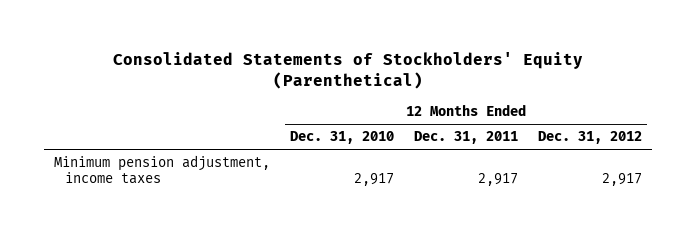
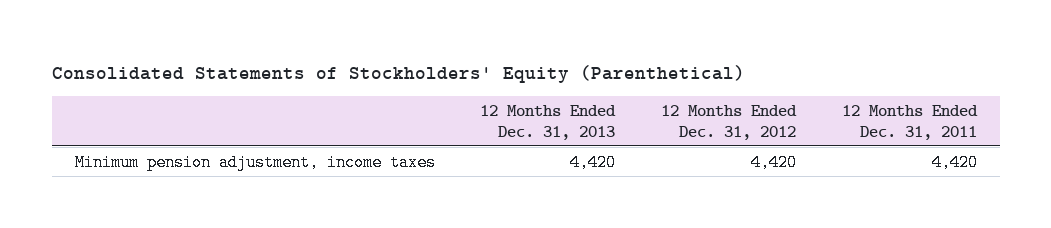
- | 12 Months Ended Dec. 31, 2010 | 12 Months Ended Dec. 31, 2011 | 12 Months Ended Dec. 31, 2012
+ | 12 Months Ended Dec. 31, 2013 | 12 Months Ended Dec. 31, 2012 | 12 Months Ended Dec. 31, 2011
- Minimum pension adjustment, income taxes | 2,917 | 2,917 | 2,917
+ Minimum pension adjustment, income taxes | 4,420 | 4,420 | 4,420

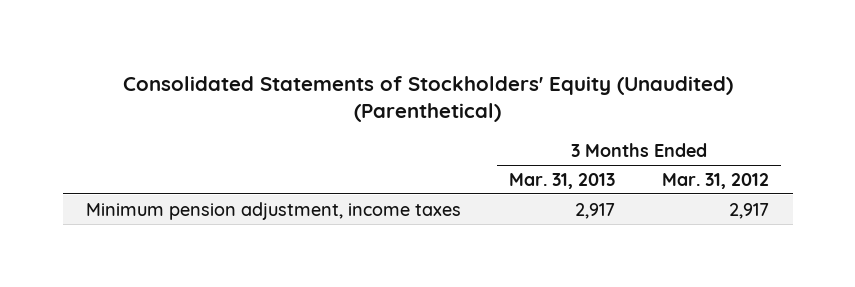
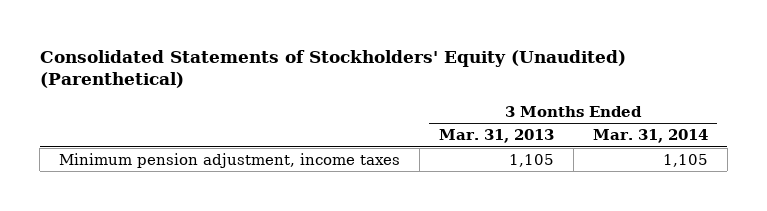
- | 3 Months Ended Mar. 31, 2013 | 3 Months Ended Mar. 31, 2012
+ | 3 Months Ended Mar. 31, 2013 | 3 Months Ended Mar. 31, 2014
- Minimum pension adjustment, income taxes | 2,917 | 2,917
+ Minimum pension adjustment, income taxes | 1,105 | 1,105

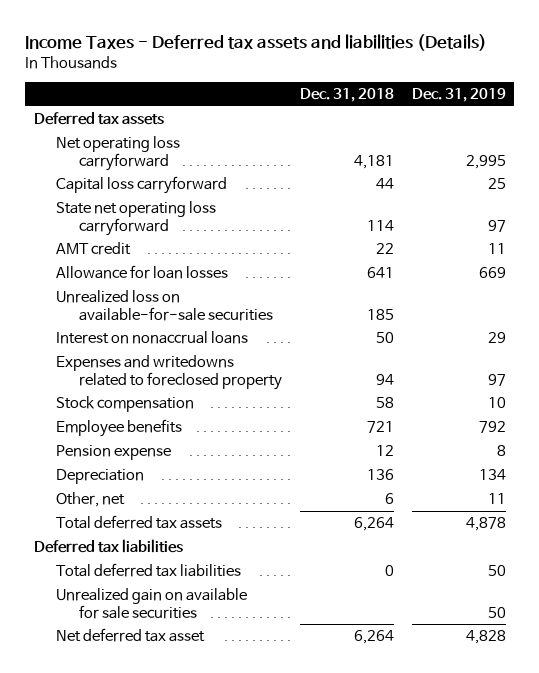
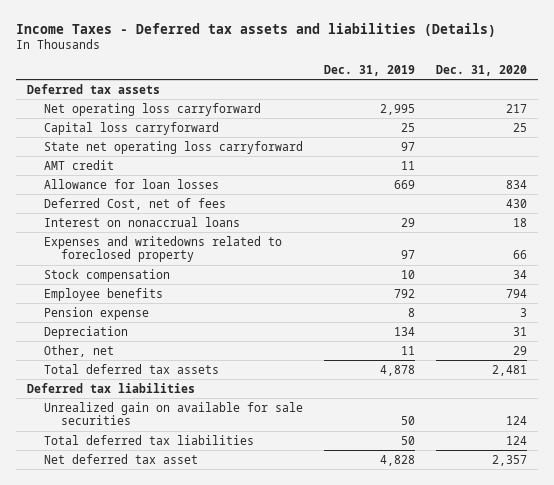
- | Dec. 31, 2018 | Dec. 31, 2019
+ | Dec. 31, 2019 | Dec. 31, 2020
- Unrealized loss on available-for-sale securities | 185 |
+ Deferred Cost, net of fees | | 430
moved down: Total deferred tax liabilities | 50 | 124

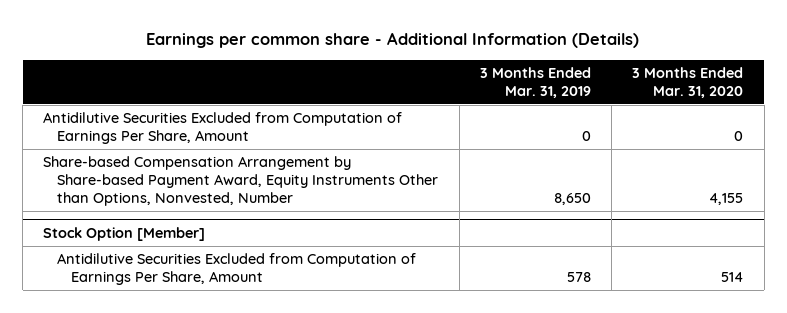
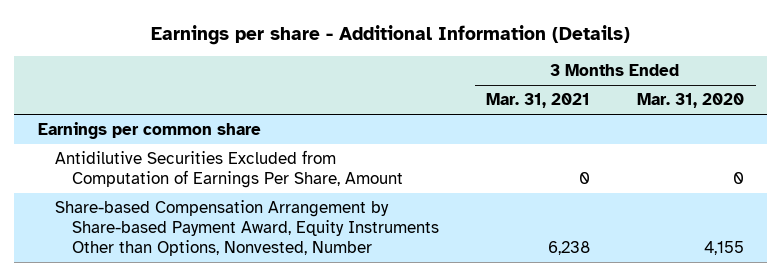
- Earnings per common share - Additional Information (Details)
+ Earnings per share - Additional Information (Details)
- | 3 Months Ended Mar. 31, 2019 | 3 Months Ended Mar. 31, 2020
+ | 3 Months Ended Mar. 31, 2021 | 3 Months Ended Mar. 31, 2020
+ Earnings per common share
- Stock Option [Member]
- Antidilutive Securities Excluded from Computation of Earnings Per Share, Amount | 578 | 514

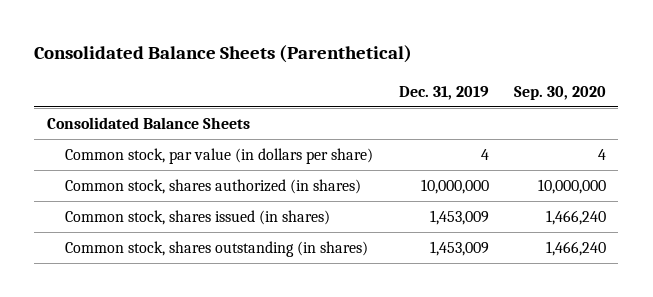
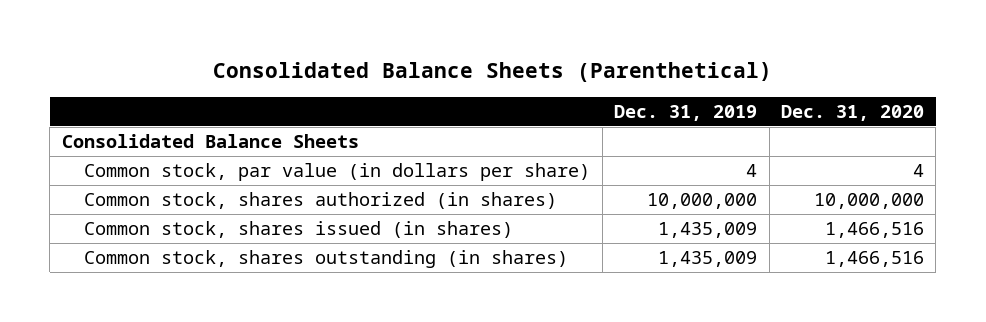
- | Dec. 31, 2019 | Sep. 30, 2020
+ | Dec. 31, 2019 | Dec. 31, 2020
- Common stock, shares issued (in shares) | 1,453,009 | 1,466,240
- Common stock, shares outstanding (in shares) | 1,453,009 | 1,466,240
+ Common stock, shares issued (in shares) | 1,435,009 | 1,466,516
+ Common stock, shares outstanding (in shares) | 1,435,009 | 1,466,516

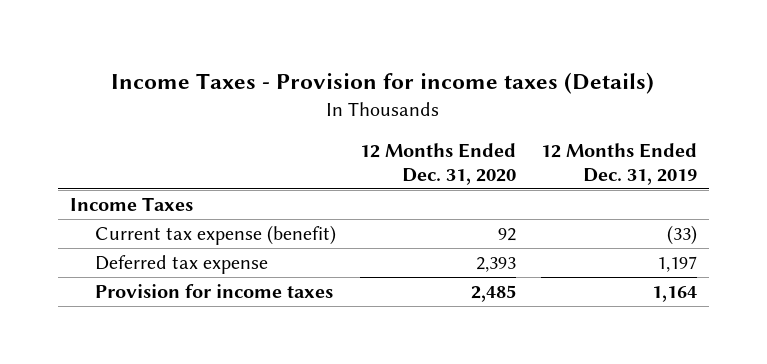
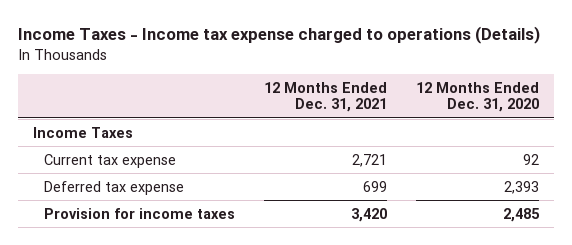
- Income Taxes - Provision for income taxes (Details)
+ Income Taxes - Income tax expense charged to operations (Details)
- | 12 Months Ended Dec. 31, 2020 | 12 Months Ended Dec. 31, 2019
+ | 12 Months Ended Dec. 31, 2021 | 12 Months Ended Dec. 31, 2020
- Current tax expense (benefit) | 92 | (33)
+ Current tax expense | 2,721 | 92

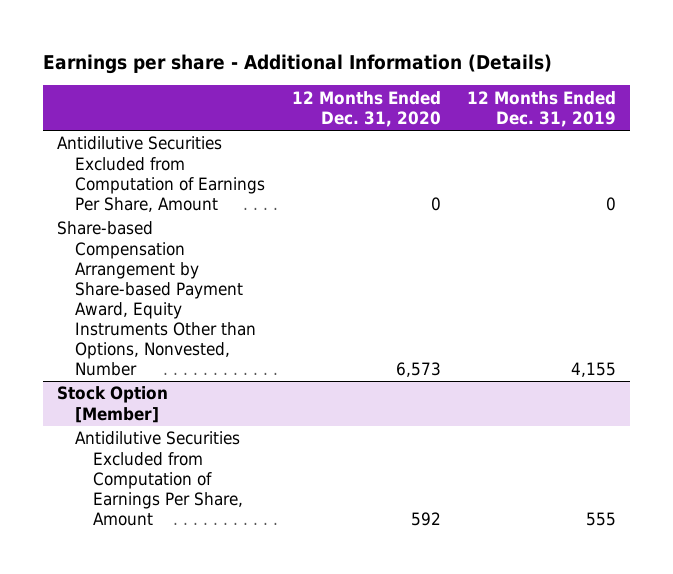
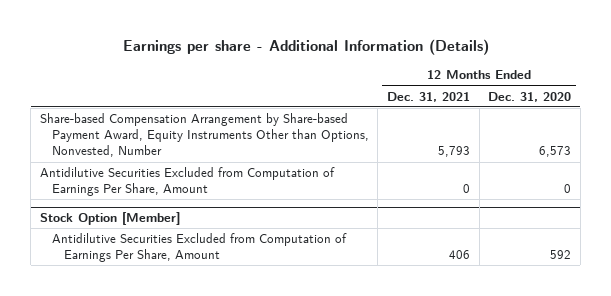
- | 12 Months Ended Dec. 31, 2020 | 12 Months Ended Dec. 31, 2019
+ | 12 Months Ended Dec. 31, 2021 | 12 Months Ended Dec. 31, 2020
moved down: Antidilutive Securities Excluded from Computation of Earnings Per Share, Amount | 0 | 0

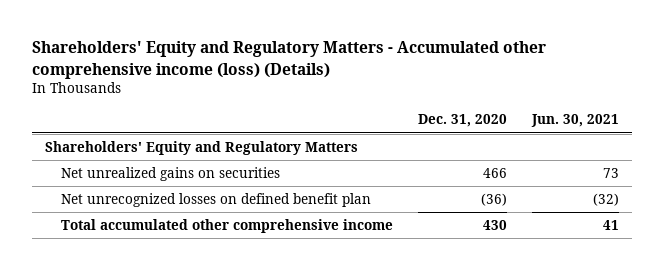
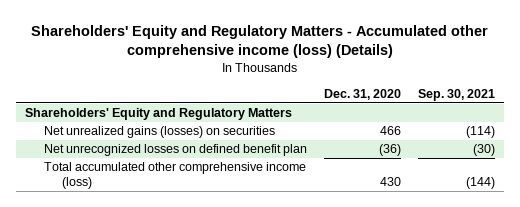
- | Dec. 31, 2020 | Jun. 30, 2021
+ | Dec. 31, 2020 | Sep. 30, 2021
- Net unrealized gains on securities | 466 | 73
+ Net unrealized gains (losses) on securities | 466 | (114)
- Total accumulated other comprehensive income | 430 | 41
+ Total accumulated other comprehensive income (loss) | 430 | (144)

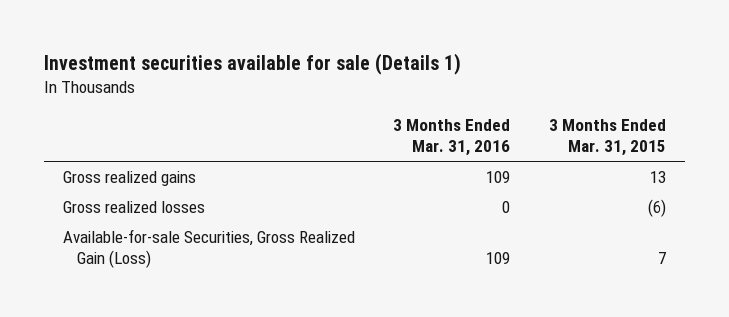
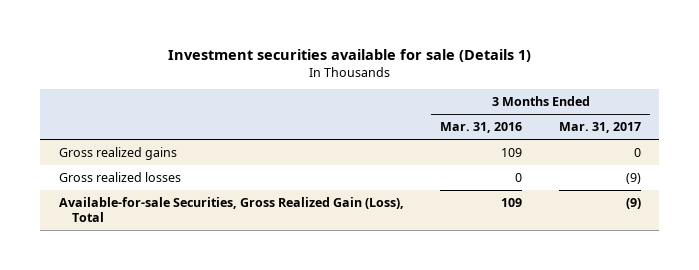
- | 3 Months Ended Mar. 31, 2016 | 3 Months Ended Mar. 31, 2015
+ | 3 Months Ended Mar. 31, 2016 | 3 Months Ended Mar. 31, 2017
- Available-for-sale Securities, Gross Realized Gain (Loss) | 109 | 7
+ Available-for-sale Securities, Gross Realized Gain (Loss), Total | 109 | (9)

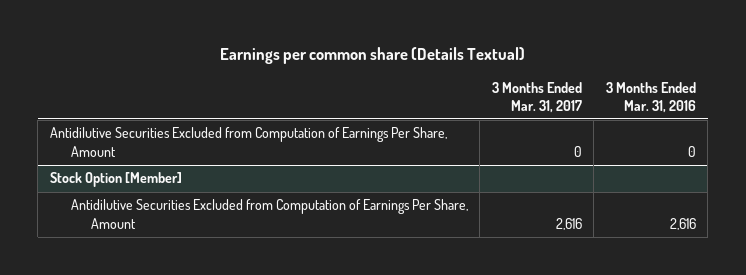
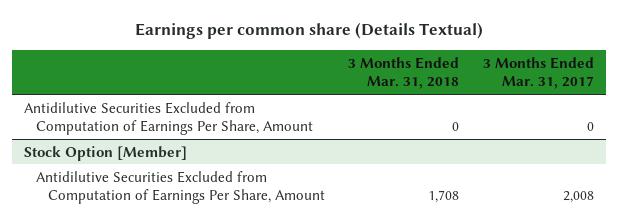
- | 3 Months Ended Mar. 31, 2017 | 3 Months Ended Mar. 31, 2016
+ | 3 Months Ended Mar. 31, 2018 | 3 Months Ended Mar. 31, 2017
@ Stock Option [Member]
- Antidilutive Securities Excluded from Computation of Earnings Per Share, Amount | 2,616 | 2,616
+ Antidilutive Securities Excluded from Computation of Earnings Per Share, Amount | 1,708 | 2,008

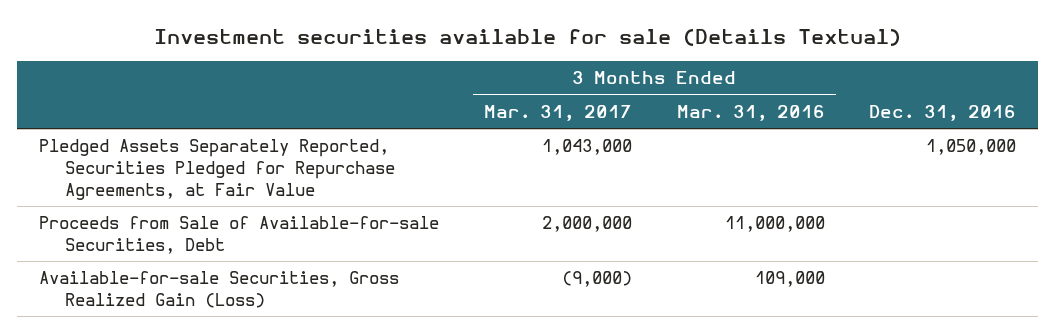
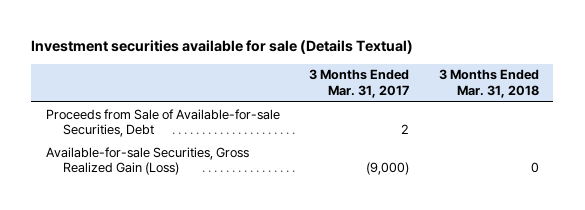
- | 3 Months Ended Mar. 31, 2017 | 3 Months Ended Mar. 31, 2016 | Dec. 31, 2016
+ | 3 Months Ended Mar. 31, 2017 | 3 Months Ended Mar. 31, 2018
- Pledged Assets Separately Reported, Securities Pledged for Repurchase Agreements, at Fair Value | 1,043,000 | | 1,050,000
- Proceeds from Sale of Available-for-sale Securities, Debt | 2,000,000 | 11,000,000 |
+ Proceeds from Sale of Available-for-sale Securities, Debt | 2 |

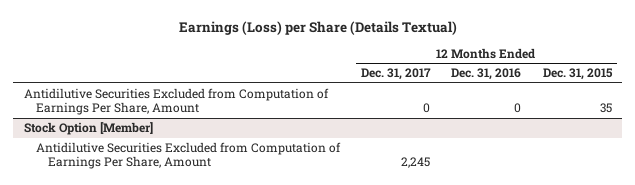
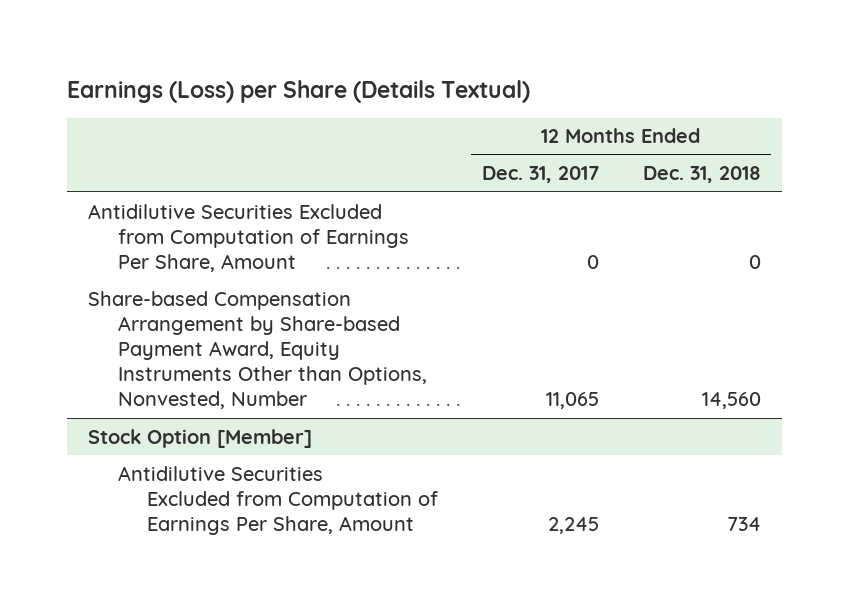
- | 12 Months Ended Dec. 31, 2017 | 12 Months Ended Dec. 31, 2016 | 12 Months Ended Dec. 31, 2015
+ | 12 Months Ended Dec. 31, 2017 | 12 Months Ended Dec. 31, 2018
+ Share-based Compensation Arrangement by Share-based Payment Award, Equity Instruments Other than Options, Nonvested, Number | 11,065 | 14,560

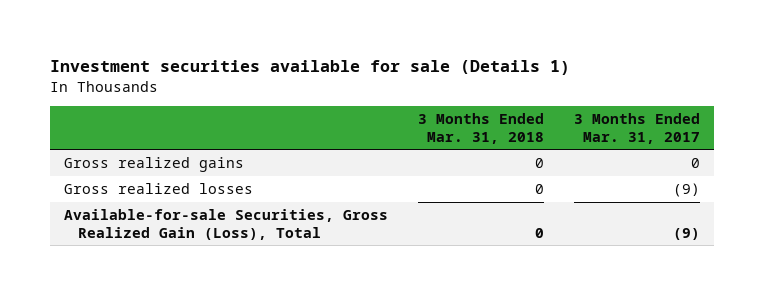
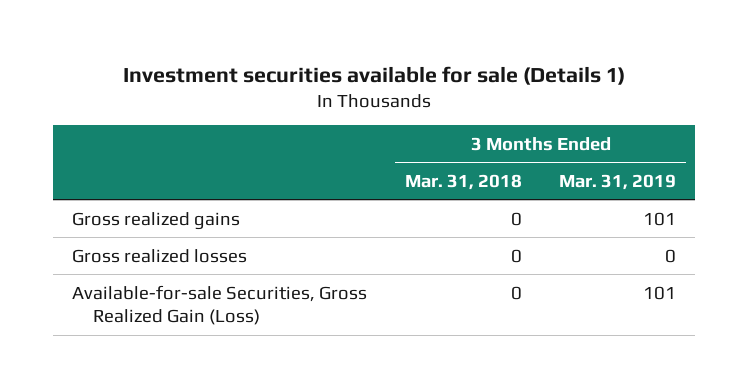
- | 3 Months Ended Mar. 31, 2018 | 3 Months Ended Mar. 31, 2017
+ | 3 Months Ended Mar. 31, 2018 | 3 Months Ended Mar. 31, 2019
- Available-for-sale Securities, Gross Realized Gain (Loss), Total | 0 | (9)
+ Available-for-sale Securities, Gross Realized Gain (Loss) | 0 | 101

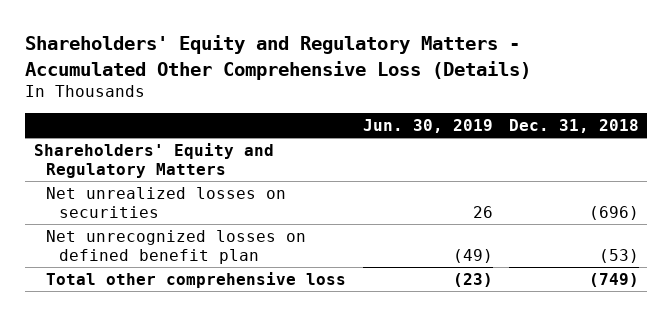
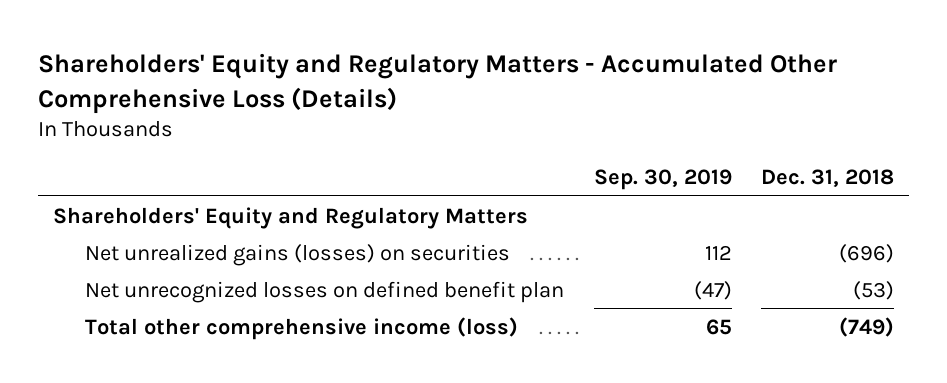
- | Jun. 30, 2019 | Dec. 31, 2018
+ | Sep. 30, 2019 | Dec. 31, 2018
- Net unrealized losses on securities | 26 | (696)
+ Net unrealized gains (losses) on securities | 112 | (696)
- Total other comprehensive loss | (23) | (749)
+ Total other comprehensive income (loss) | 65 | (749)

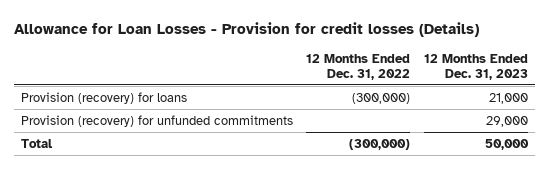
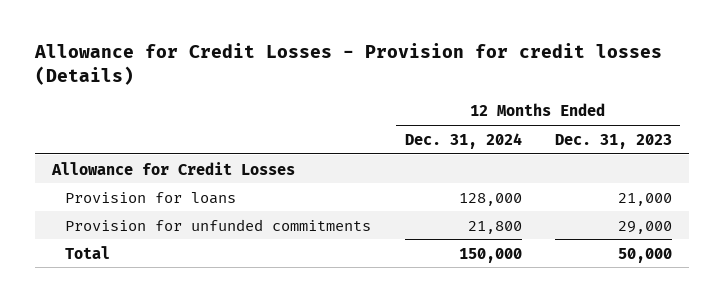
- Allowance for Loan Losses - Provision for credit losses (Details)
+ Allowance for Credit Losses - Provision for credit losses (Details)
- | 12 Months Ended Dec. 31, 2022 | 12 Months Ended Dec. 31, 2023
+ | 12 Months Ended Dec. 31, 2024 | 12 Months Ended Dec. 31, 2023
- Provision (recovery) for loans | (300,000) | 21,000
- Provision (recovery) for unfunded commitments | | 29,000
+ Allowance for Credit Losses
+ Provision for loans | 128,000 | 21,000
+ Provision for unfunded commitments | 21,800 | 29,000

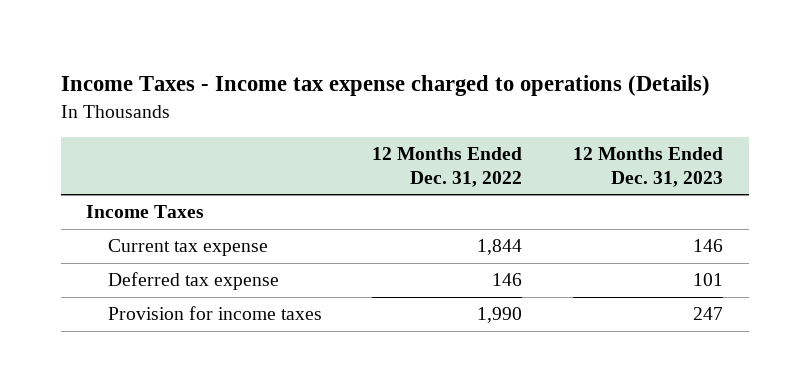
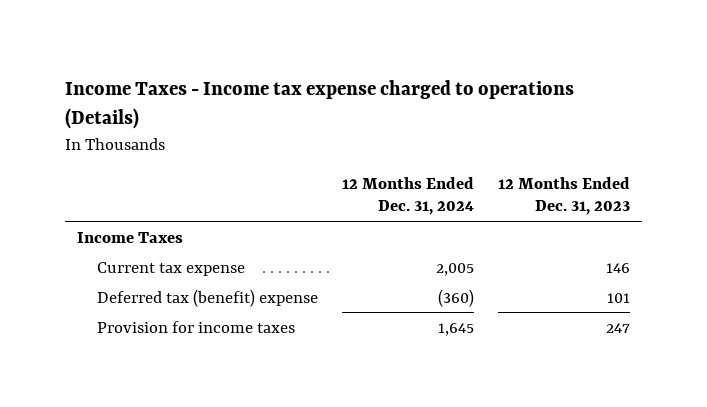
- | 12 Months Ended Dec. 31, 2022 | 12 Months Ended Dec. 31, 2023
+ | 12 Months Ended Dec. 31, 2024 | 12 Months Ended Dec. 31, 2023
- Deferred tax expense | 146 | 101
+ Deferred tax (benefit) expense | (360) | 101

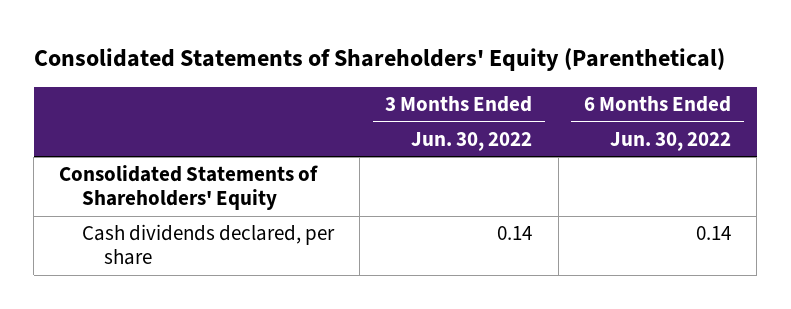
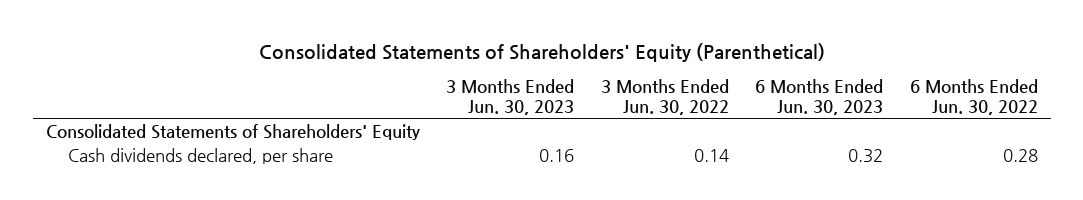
- | 3 Months Ended Jun. 30, 2022 | 6 Months Ended Jun. 30, 2022
+ | 3 Months Ended Jun. 30, 2023 | 3 Months Ended Jun. 30, 2022 | 6 Months Ended Jun. 30, 2023 | 6 Months Ended Jun. 30, 2022
- Cash dividends declared, per share | 0.14 | 0.14
+ Cash dividends declared, per share | 0.16 | 0.14 | 0.32 | 0.28

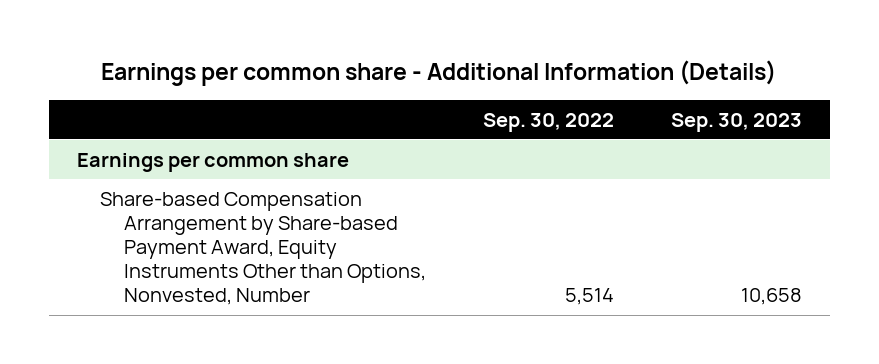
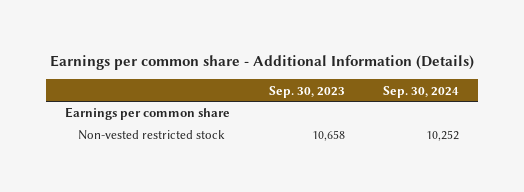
- | Sep. 30, 2022 | Sep. 30, 2023
+ | Sep. 30, 2023 | Sep. 30, 2024
- Share-based Compensation Arrangement by Share-based Payment Award, Equity Instruments Other than Options, Nonvested, Number | 5,514 | 10,658
+ Non-vested restricted stock | 10,658 | 10,252

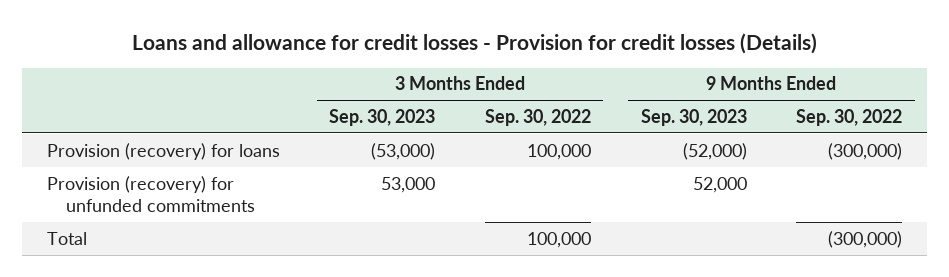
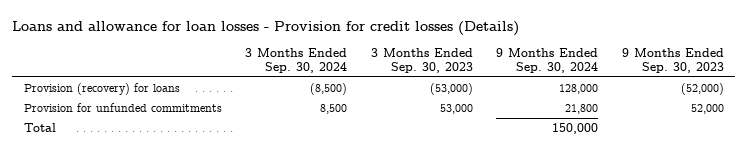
- Loans and allowance for credit losses - Provision for credit losses (Details)
+ Loans and allowance for loan losses - Provision for credit losses (Details)
- | 3 Months Ended Sep. 30, 2023 | 3 Months Ended Sep. 30, 2022 | 9 Months Ended Sep. 30, 2023 | 9 Months Ended Sep. 30, 2022
+ | 3 Months Ended Sep. 30, 2024 | 3 Months Ended Sep. 30, 2023 | 9 Months Ended Sep. 30, 2024 | 9 Months Ended Sep. 30, 2023
- Provision (recovery) for unfunded commitments | 53,000 | | 52,000 |
+ Provision for unfunded commitments | 8,500 | 53,000 | 21,800 | 52,000

